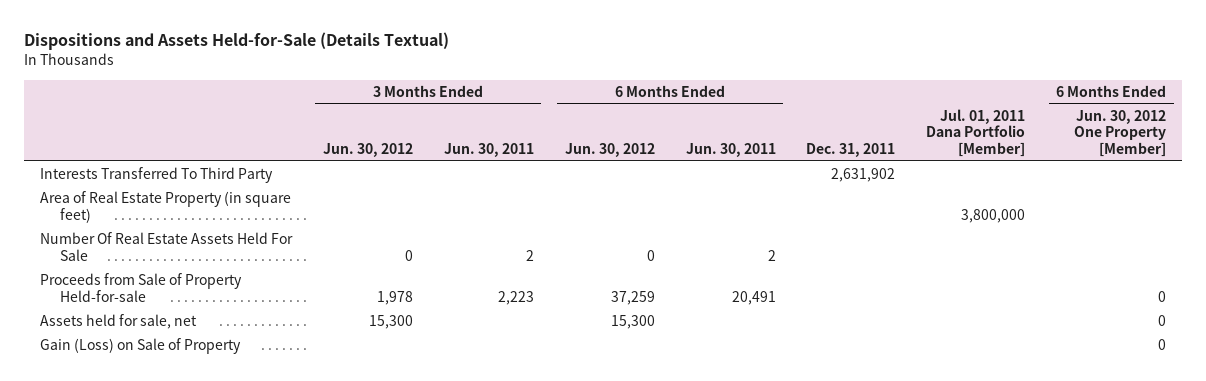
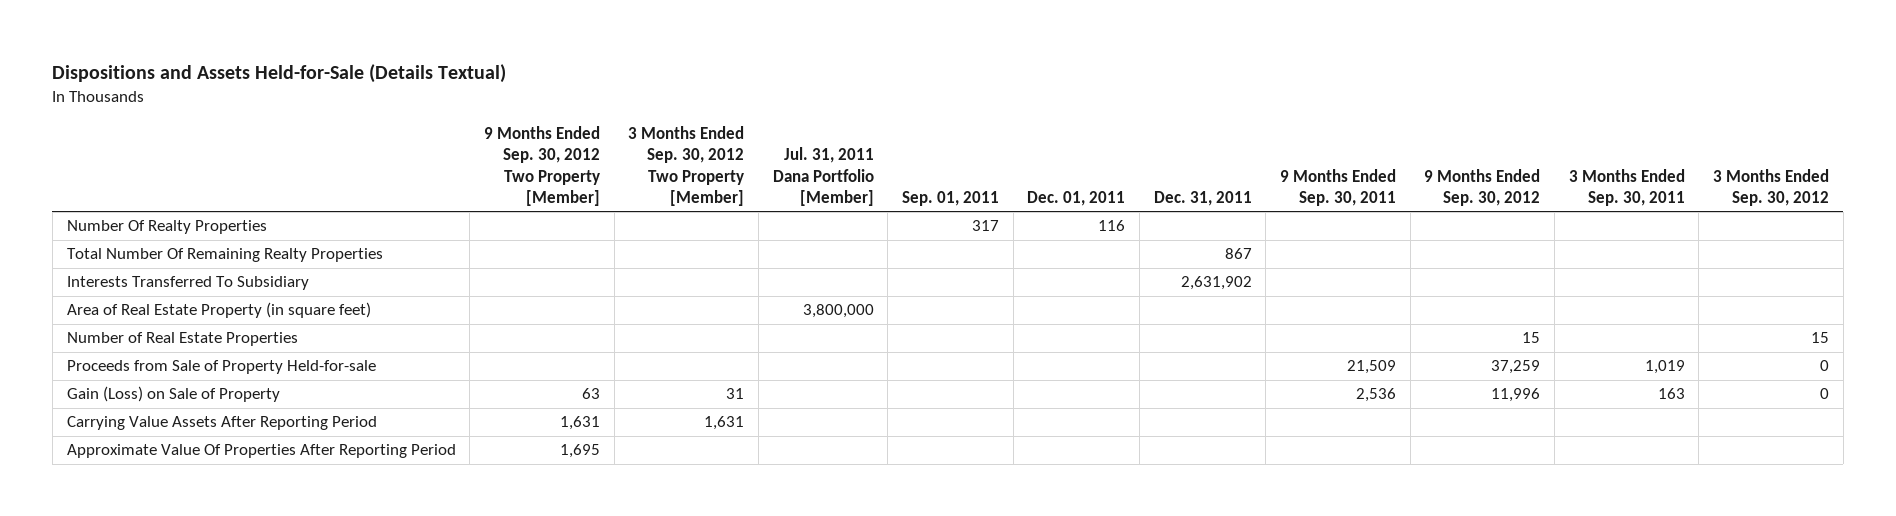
- | 3 Months Ended Jun. 30, 2012 | 3 Months Ended Jun. 30, 2011 | 6 Months Ended Jun. 30, 2012 | 6 Months Ended Jun. 30, 2011 | Dec. 31, 2011 | Jul. 01, 2011 Dana Portfolio [Member] | 6 Months Ended Jun. 30, 2012 One Property [Member]
+ | 9 Months Ended Sep. 30, 2012 Two Property [Member] | 3 Months Ended Sep. 30, 2012 Two Property [Member] | Jul. 31, 2011 Dana Portfolio [Member] | Sep. 01, 2011 | Dec. 01, 2011 | Dec. 31, 2011 | 9 Months Ended Sep. 30, 2011 | 9 Months Ended Sep. 30, 2012 | 3 Months Ended Sep. 30, 2011 | 3 Months Ended Sep. 30, 2012
- Interests Transferred To Third Party | | | | | 2,631,902 | |
+ Number Of Realty Properties | | | | 317 | 116 | | | | |
+ Total Number Of Remaining Realty Properties | | | | | | 867 | | | |
+ Interests Transferred To Subsidiary | | | | | | 2,631,902 | | | |
- Number Of Real Estate Assets Held For Sale | 0 | 2 | 0 | 2 | | |
+ Number of Real Estate Properties | | | | | | | | 15 | | 15
- Assets held for sale, net | 15,300 | | 15,300 | | | | 0
+ Carrying Value Assets After Reporting Period | 1,631 | 1,631 | | | | | | | |
+ Approximate Value Of Properties After Reporting Period | 1,695 | | | | | | | | |

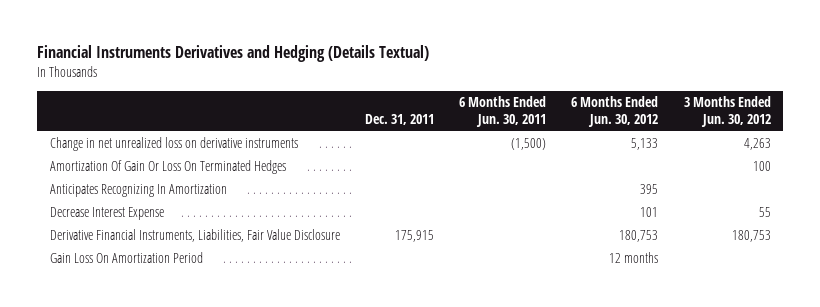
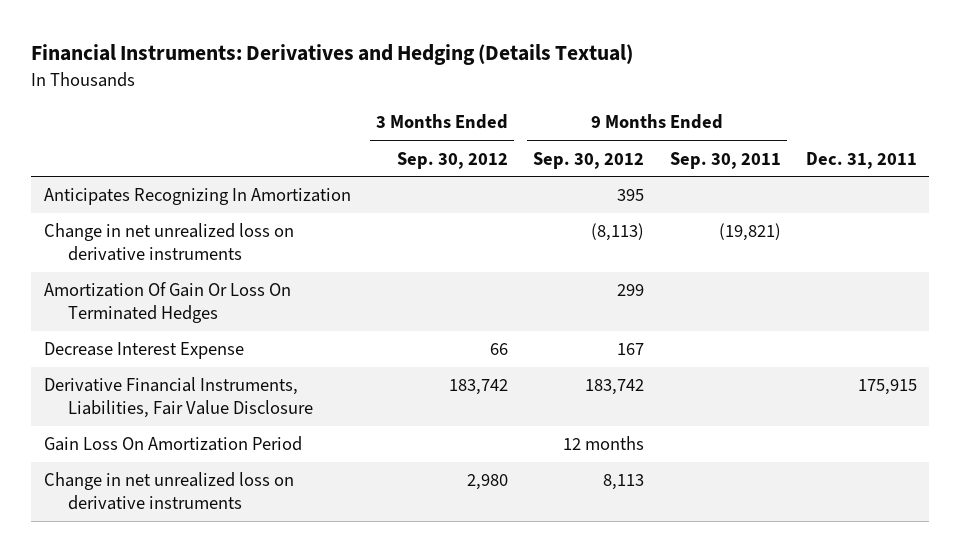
- Financial Instruments Derivatives and Hedging (Details Textual)
+ Financial Instruments: Derivatives and Hedging (Details Textual)
- | Dec. 31, 2011 | 6 Months Ended Jun. 30, 2011 | 6 Months Ended Jun. 30, 2012 | 3 Months Ended Jun. 30, 2012
+ | 3 Months Ended Sep. 30, 2012 | 9 Months Ended Sep. 30, 2012 | 9 Months Ended Sep. 30, 2011 | Dec. 31, 2011
moved up: Anticipates Recognizing In Amortization | | 395 | |
+ Change in net unrealized loss on derivative instruments | 2,980 | 8,113 | |

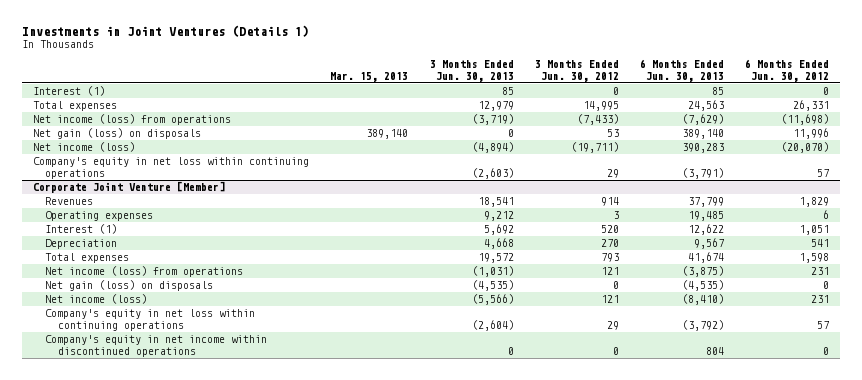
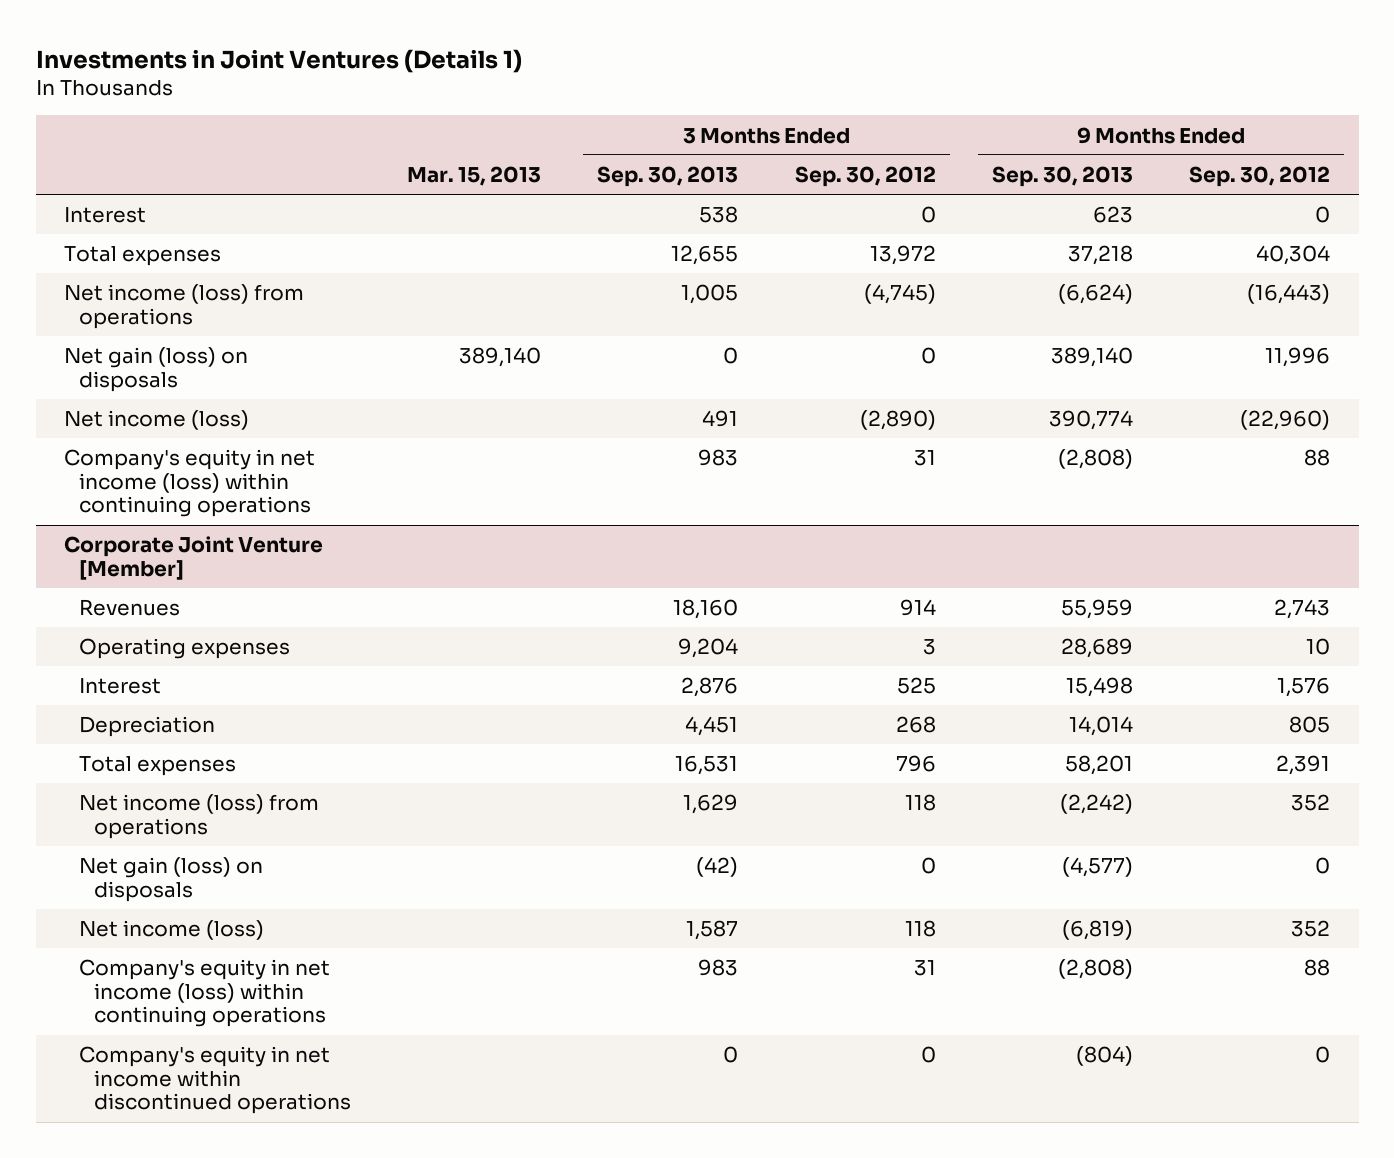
- | Mar. 15, 2013 | 3 Months Ended Jun. 30, 2013 | 3 Months Ended Jun. 30, 2012 | 6 Months Ended Jun. 30, 2013 | 6 Months Ended Jun. 30, 2012
+ | Mar. 15, 2013 | 3 Months Ended Sep. 30, 2013 | 3 Months Ended Sep. 30, 2012 | 9 Months Ended Sep. 30, 2013 | 9 Months Ended Sep. 30, 2012
- Interest (1) | | 85 | 0 | 85 | 0
+ Interest | | 538 | 0 | 623 | 0
- Company's equity in net loss within continuing operations | | (2,603) | 29 | (3,791) | 57
+ Company's equity in net income (loss) within continuing operations | | 983 | 31 | (2,808) | 88
@ Corporate Joint Venture [Member]
- Interest (1) | | 5,692 | 520 | 12,622 | 1,051
+ Interest | | 2,876 | 525 | 15,498 | 1,576
- Company's equity in net loss within continuing operations | | (2,604) | 29 | (3,792) | 57
+ Company's equity in net income (loss) within continuing operations | | 983 | 31 | (2,808) | 88

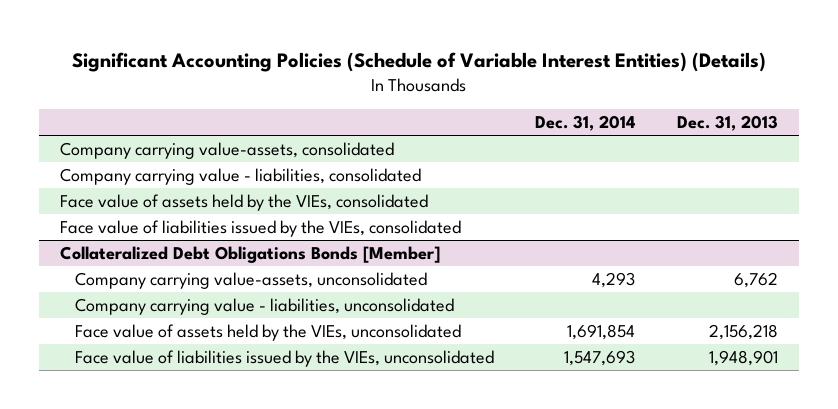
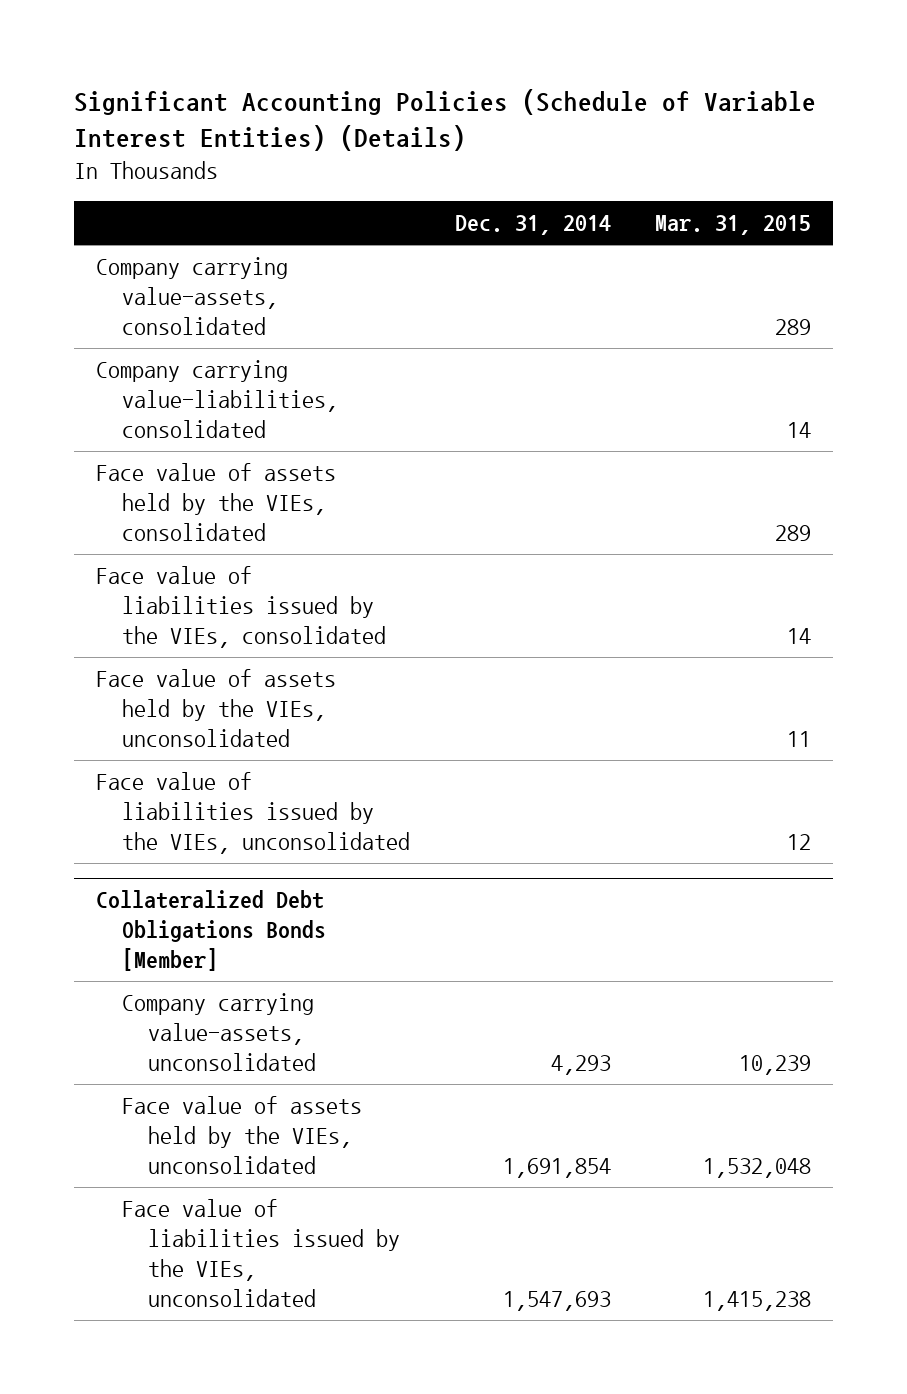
- | Dec. 31, 2014 | Dec. 31, 2013
+ | Dec. 31, 2014 | Mar. 31, 2015
- Company carrying value - liabilities, consolidated
+ Company carrying value-liabilities, consolidated | | 14
+ Face value of assets held by the VIEs, unconsolidated | | 11
+ Face value of liabilities issued by the VIEs, unconsolidated | | 12
@ Collateralized Debt Obligations Bonds [Member]
- Company carrying value - liabilities, unconsolidated

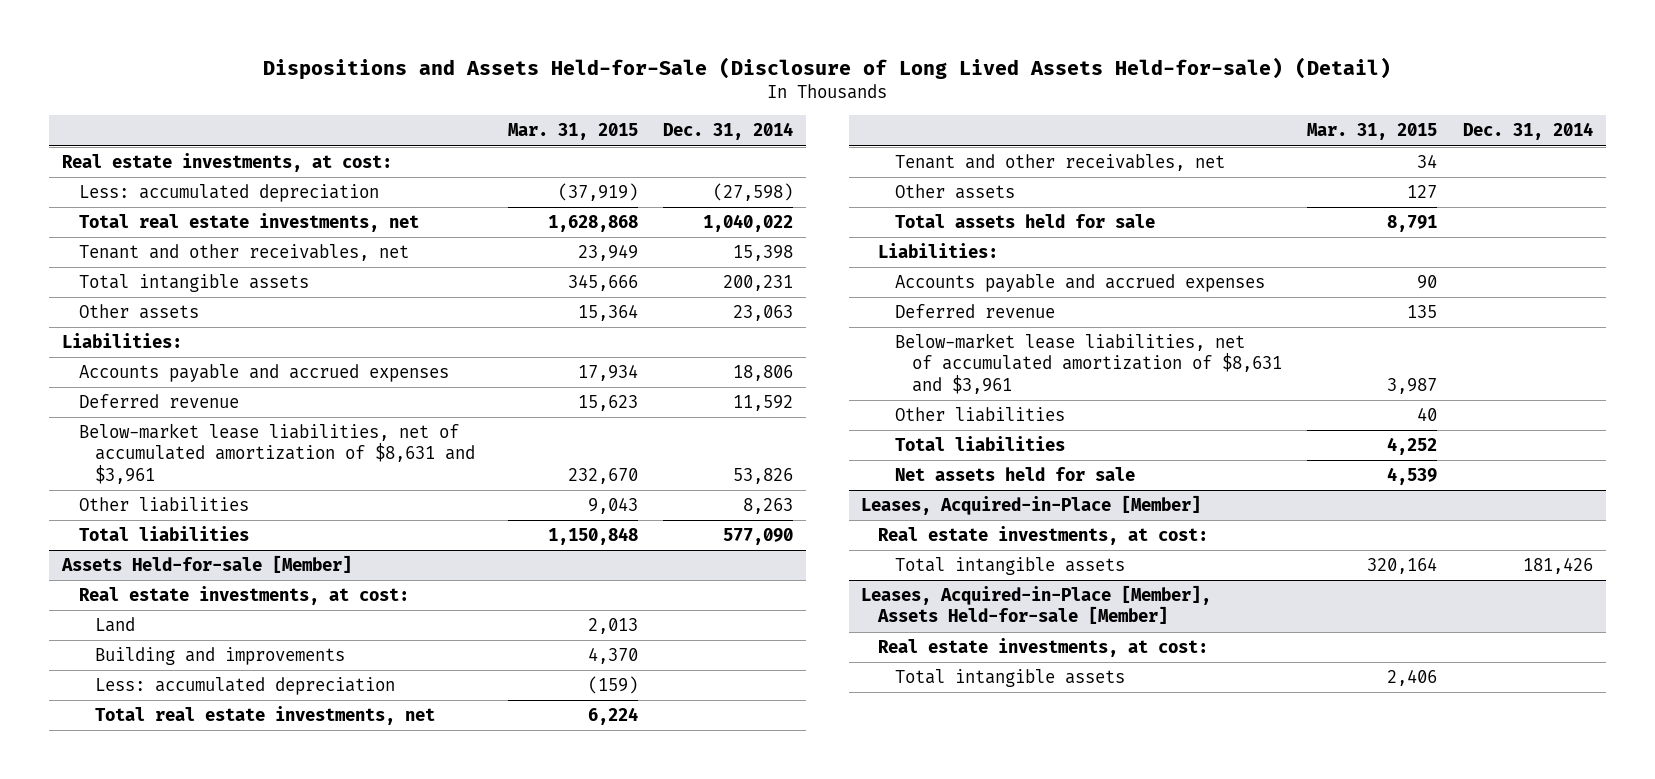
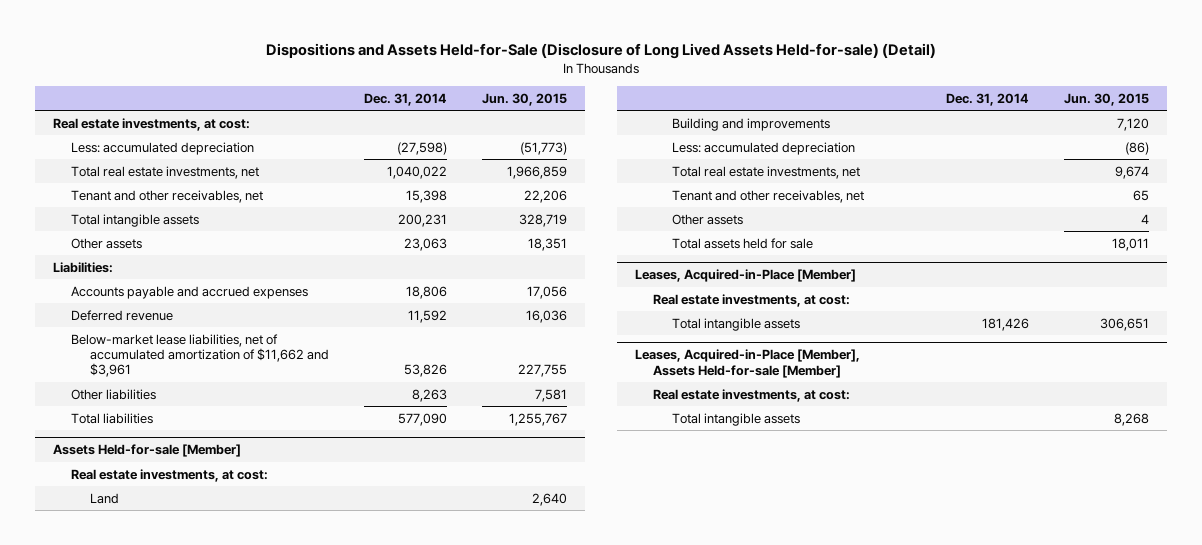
- | Mar. 31, 2015 | Dec. 31, 2014
+ | Dec. 31, 2014 | Jun. 30, 2015
- Below-market lease liabilities, net of accumulated amortization of $8,631 and $3,961 | 232,670 | 53,826
+ Below-market lease liabilities, net of accumulated amortization of $11,662 and $3,961 | 53,826 | 227,755
@ Assets Held-for-sale [Member]
- Liabilities:
- Accounts payable and accrued expenses | 90 |
- Deferred revenue | 135 |
- Below-market lease liabilities, net of accumulated amortization of $8,631 and $3,961 | 3,987 |
- Other liabilities | 40 |
- Total liabilities | 4,252 |
- Net assets held for sale | 4,539 |

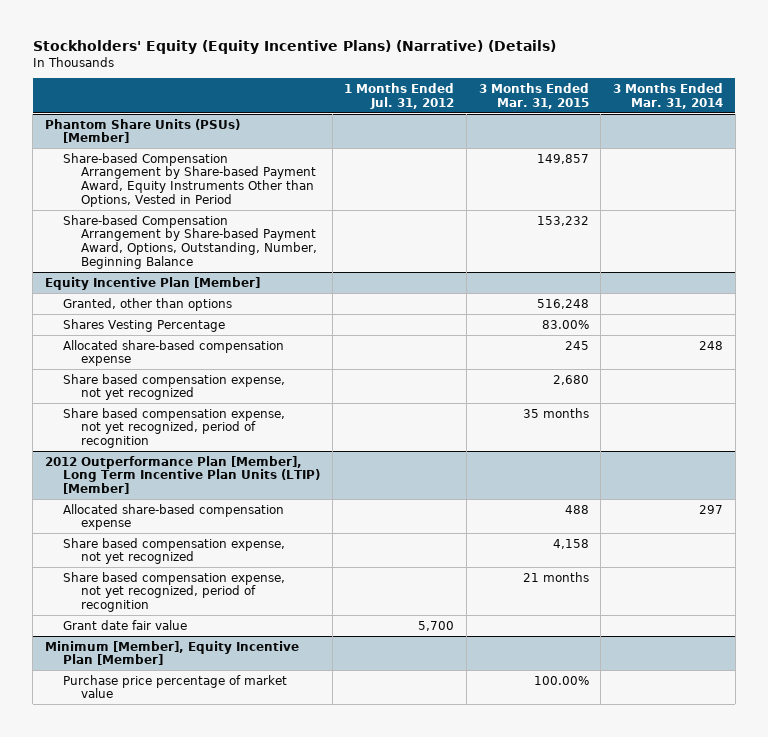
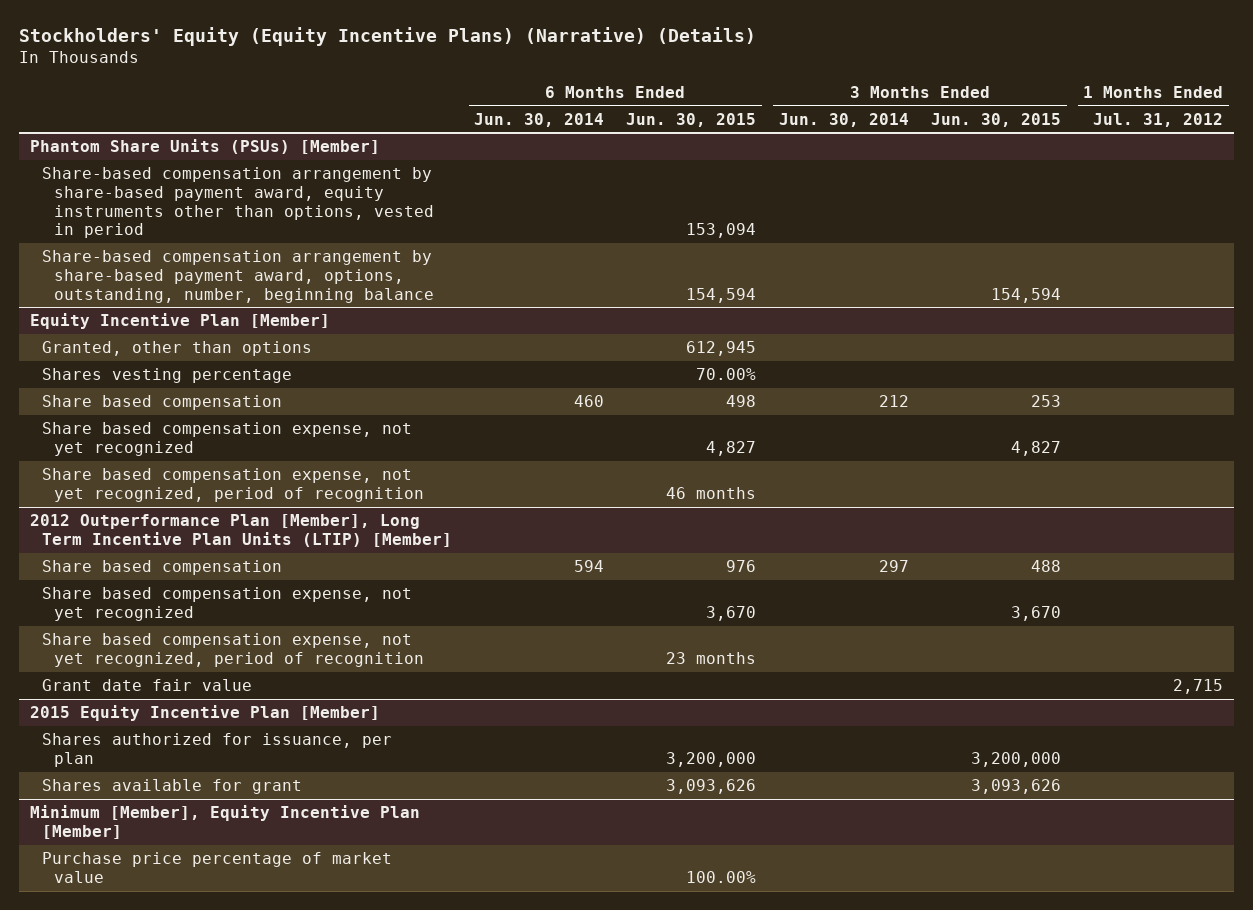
- | 1 Months Ended Jul. 31, 2012 | 3 Months Ended Mar. 31, 2015 | 3 Months Ended Mar. 31, 2014
+ | 6 Months Ended Jun. 30, 2014 | 6 Months Ended Jun. 30, 2015 | 3 Months Ended Jun. 30, 2014 | 3 Months Ended Jun. 30, 2015 | 1 Months Ended Jul. 31, 2012
@ Phantom Share Units (PSUs) [Member]
- Share-based Compensation Arrangement by Share-based Payment Award, Equity Instruments Other than Options, Vested in Period | | 149,857 |
- Share-based Compensation Arrangement by Share-based Payment Award, Options, Outstanding, Number, Beginning Balance | | 153,232 |
+ Share-based compensation arrangement by share-based payment award, equity instruments other than options, vested in period | | 153,094 | | |
+ Share-based compensation arrangement by share-based payment award, options, outstanding, number, beginning balance | | 154,594 | | 154,594 |
@ Equity Incentive Plan [Member]
- Shares Vesting Percentage | | 83.00% |
- Allocated share-based compensation expense | | 245 | 248
+ Shares vesting percentage | | 70.00% | | |
+ Share based compensation | 460 | 498 | 212 | 253 |
@ 2012 Outperformance Plan [Member], Long Term Incentive Plan Units (LTIP) [Member]
- Allocated share-based compensation expense | | 488 | 297
+ Share based compensation | 594 | 976 | 297 | 488 |
- Grant date fair value | 5,700 | |
+ Grant date fair value | | | | | 2,715
+ 2015 Equity Incentive Plan [Member]
+ Shares authorized for issuance, per plan | | 3,200,000 | | 3,200,000 |
+ Shares available for grant | | 3,093,626 | | 3,093,626 |

